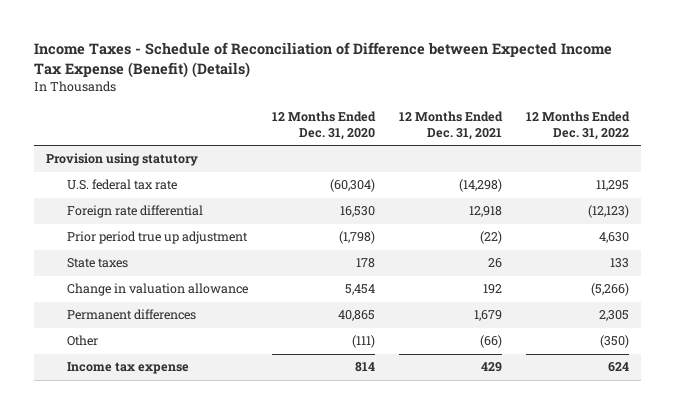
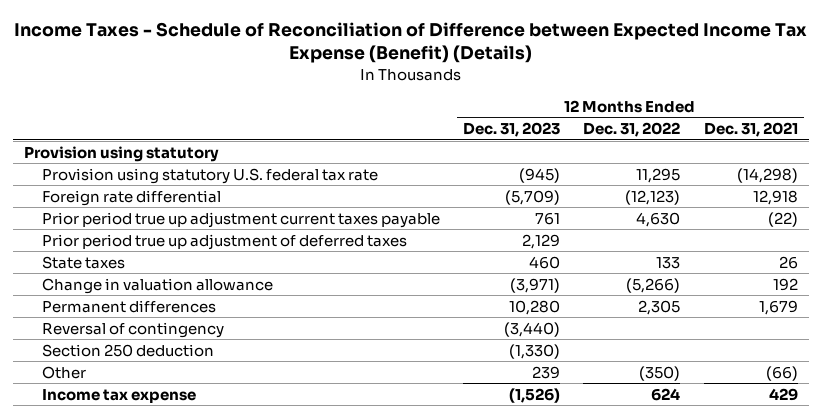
- | 12 Months Ended Dec. 31, 2020 | 12 Months Ended Dec. 31, 2021 | 12 Months Ended Dec. 31, 2022
+ | 12 Months Ended Dec. 31, 2023 | 12 Months Ended Dec. 31, 2022 | 12 Months Ended Dec. 31, 2021
- U.S. federal tax rate | (60,304) | (14,298) | 11,295
+ Provision using statutory U.S. federal tax rate | (945) | 11,295 | (14,298)
- Prior period true up adjustment | (1,798) | (22) | 4,630
+ Prior period true up adjustment current taxes payable | 761 | 4,630 | (22)
+ Prior period true up adjustment of deferred taxes | 2,129 | |
+ Reversal of contingency | (3,440) | |
+ Section 250 deduction | (1,330) | |

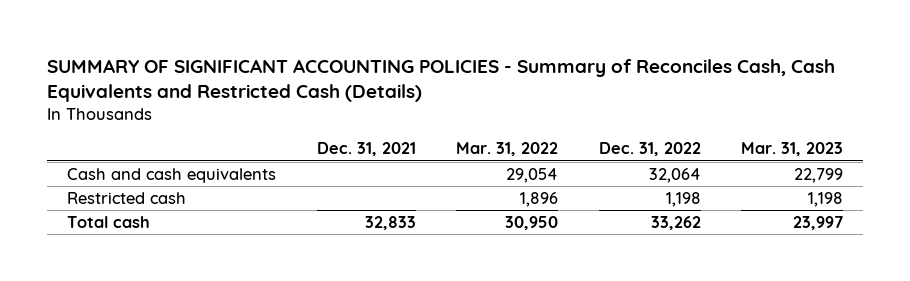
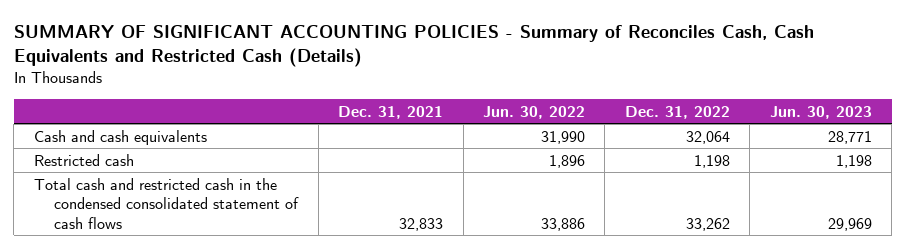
- | Dec. 31, 2021 | Mar. 31, 2022 | Dec. 31, 2022 | Mar. 31, 2023
+ | Dec. 31, 2021 | Jun. 30, 2022 | Dec. 31, 2022 | Jun. 30, 2023
- Total cash | 32,833 | 30,950 | 33,262 | 23,997
+ Total cash and restricted cash in the condensed consolidated statement of cash flows | 32,833 | 33,886 | 33,262 | 29,969

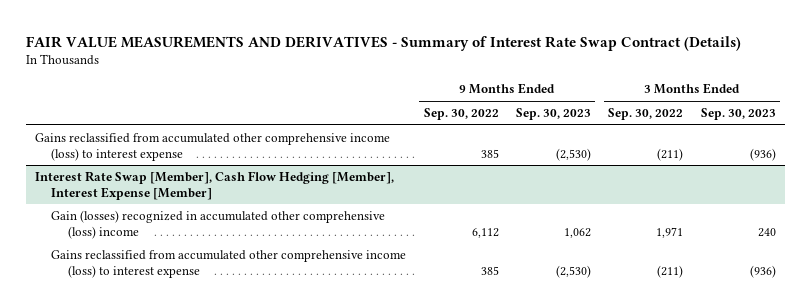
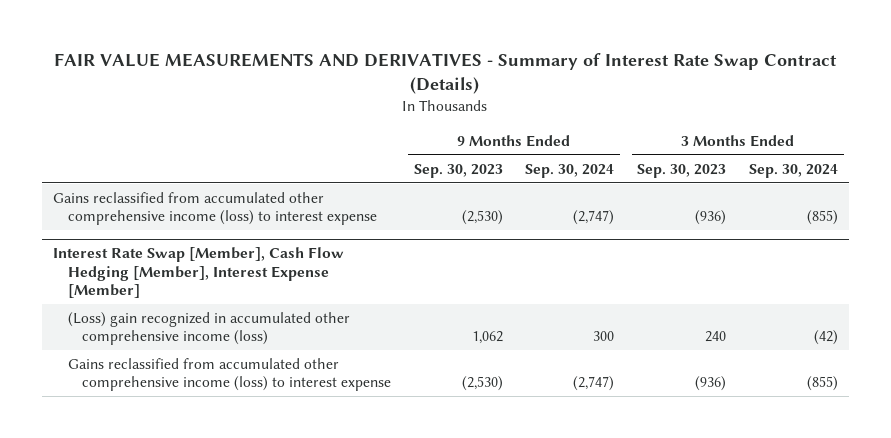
- | 9 Months Ended Sep. 30, 2022 | 9 Months Ended Sep. 30, 2023 | 3 Months Ended Sep. 30, 2022 | 3 Months Ended Sep. 30, 2023
+ | 9 Months Ended Sep. 30, 2023 | 9 Months Ended Sep. 30, 2024 | 3 Months Ended Sep. 30, 2023 | 3 Months Ended Sep. 30, 2024
@ Interest Rate Swap [Member], Cash Flow Hedging [Member], Interest Expense [Member]
- Gain (losses) recognized in accumulated other comprehensive (loss) income | 6,112 | 1,062 | 1,971 | 240
+ (Loss) gain recognized in accumulated other comprehensive income (loss) | 1,062 | 300 | 240 | (42)

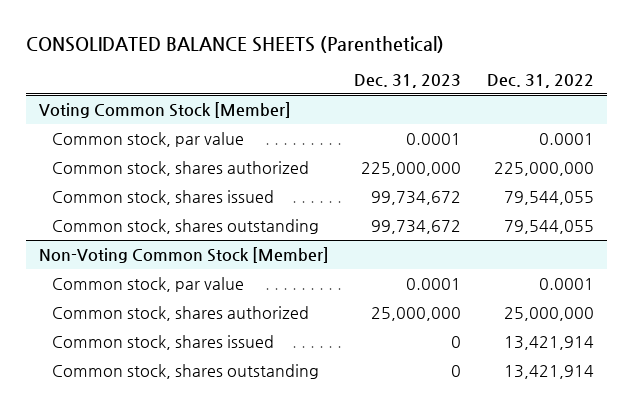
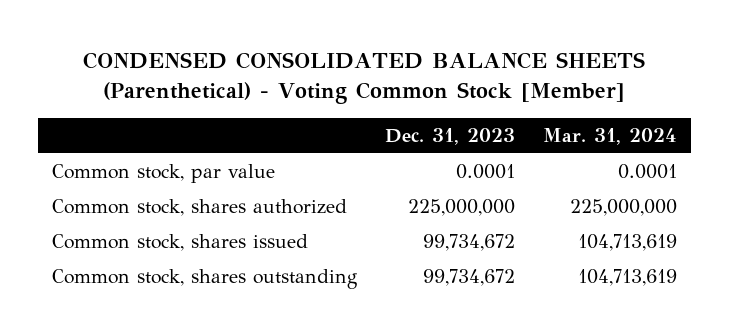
- CONSOLIDATED BALANCE SHEETS (Parenthetical)
+ CONDENSED CONSOLIDATED BALANCE SHEETS (Parenthetical) - Voting Common Stock [Member]
- | Dec. 31, 2023 | Dec. 31, 2022
+ | Dec. 31, 2023 | Mar. 31, 2024
- Voting Common Stock [Member]
- Non-Voting Common Stock [Member]
- Common stock, par value | 0.0001 | 0.0001
- Common stock, shares authorized | 25,000,000 | 25,000,000
- Common stock, shares issued | 0 | 13,421,914
- Common stock, shares outstanding | 0 | 13,421,914

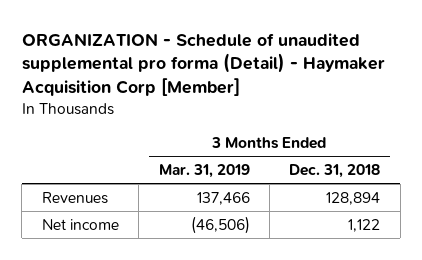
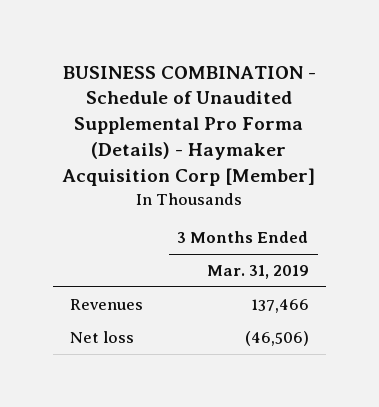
- ORGANIZATION - Schedule of unaudited supplemental pro forma (Detail) - Haymaker Acquisition Corp [Member]
+ BUSINESS COMBINATION - Schedule of Unaudited Supplemental Pro Forma (Details) - Haymaker Acquisition Corp [Member]
- | 3 Months Ended Mar. 31, 2019 | 3 Months Ended Dec. 31, 2018
+ | 3 Months Ended Mar. 31, 2019
- Net income | (46,506) | 1,122
+ Net loss | (46,506)

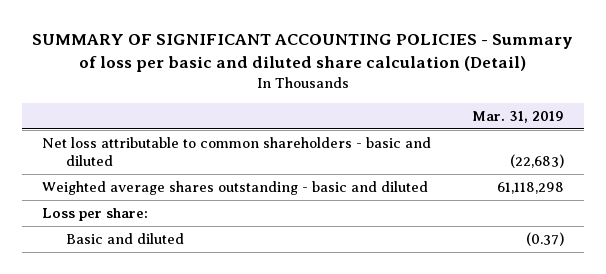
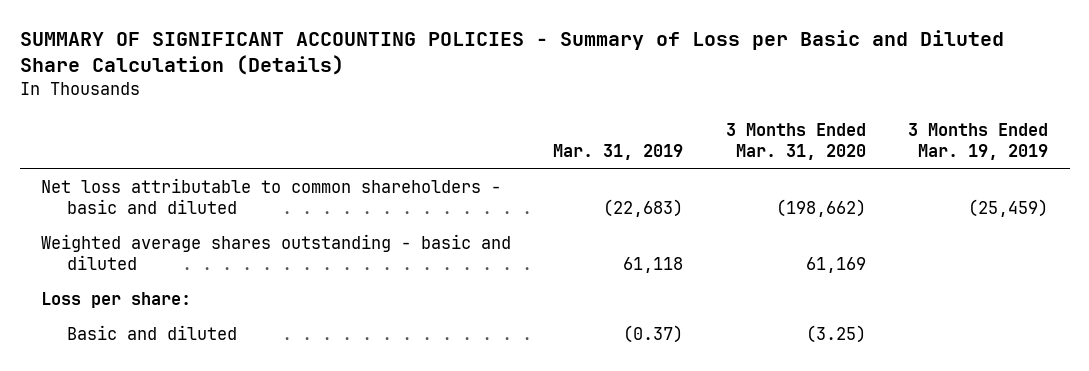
- SUMMARY OF SIGNIFICANT ACCOUNTING POLICIES - Summary of loss per basic and diluted share calculation (Detail)
+ SUMMARY OF SIGNIFICANT ACCOUNTING POLICIES - Summary of Loss per Basic and Diluted Share Calculation (Details)
- | Mar. 31, 2019
+ | Mar. 31, 2019 | 3 Months Ended Mar. 31, 2020 | 3 Months Ended Mar. 19, 2019
- Weighted average shares outstanding - basic and diluted | 61,118,298
+ Weighted average shares outstanding - basic and diluted | 61,118 | 61,169 |

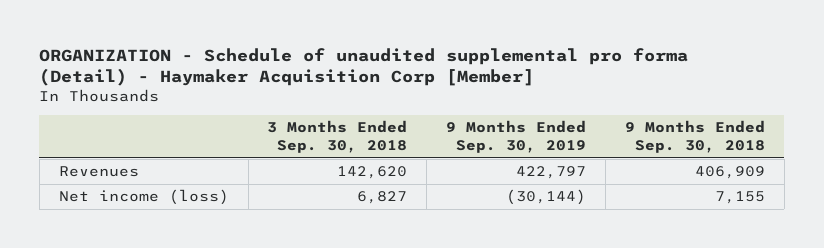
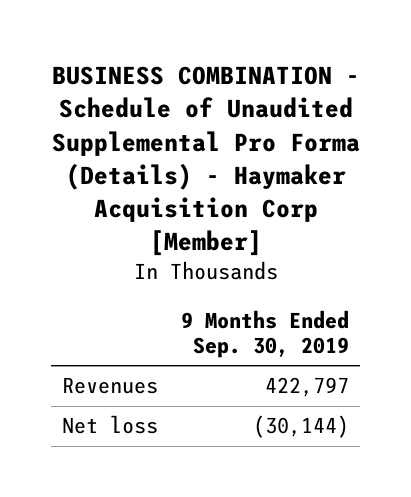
- ORGANIZATION - Schedule of unaudited supplemental pro forma (Detail) - Haymaker Acquisition Corp [Member]
+ BUSINESS COMBINATION - Schedule of Unaudited Supplemental Pro Forma (Details) - Haymaker Acquisition Corp [Member]
- | 3 Months Ended Sep. 30, 2018 | 9 Months Ended Sep. 30, 2019 | 9 Months Ended Sep. 30, 2018
+ | 9 Months Ended Sep. 30, 2019
- Net income (loss) | 6,827 | (30,144) | 7,155
+ Net loss | (30,144)

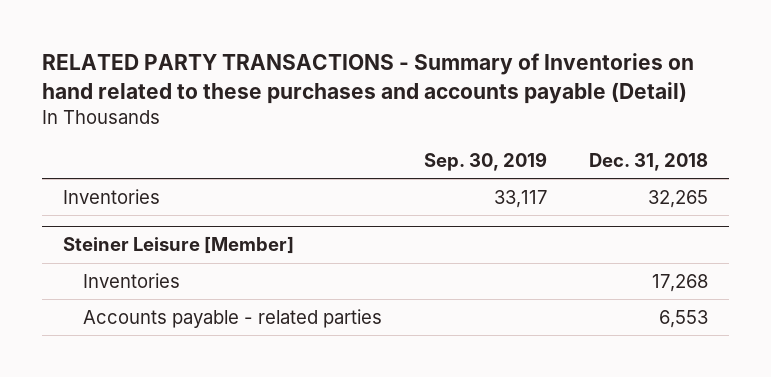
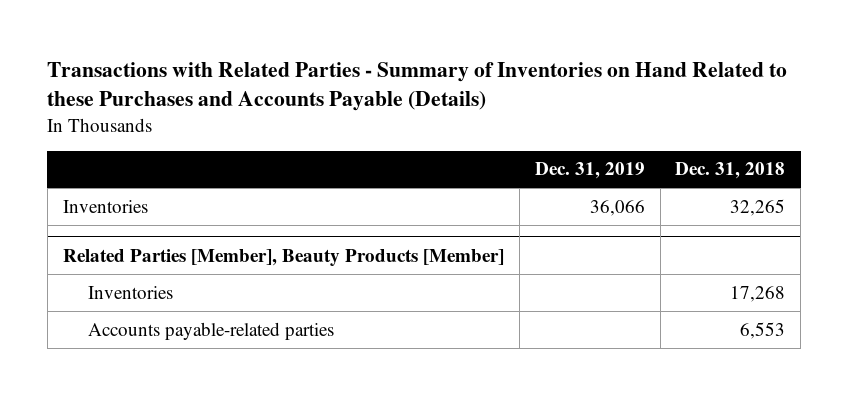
- RELATED PARTY TRANSACTIONS - Summary of Inventories on hand related to these purchases and accounts payable (Detail)
+ Transactions with Related Parties - Summary of Inventories on Hand Related to these Purchases and Accounts Payable (Details)
- | Sep. 30, 2019 | Dec. 31, 2018
+ | Dec. 31, 2019 | Dec. 31, 2018
- Steiner Leisure [Member]
+ Related Parties [Member], Beauty Products [Member]
- Accounts payable - related parties | | 6,553
+ Accounts payable-related parties | | 6,553

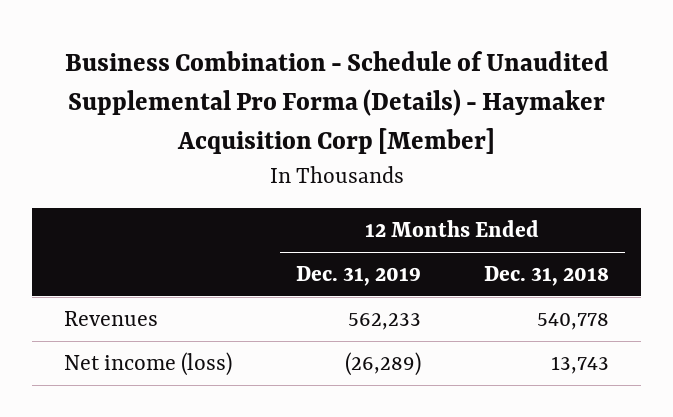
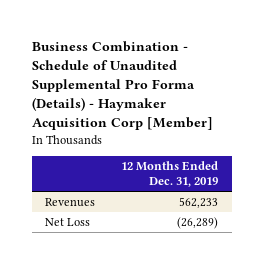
- | 12 Months Ended Dec. 31, 2019 | 12 Months Ended Dec. 31, 2018
+ | 12 Months Ended Dec. 31, 2019
- Net income (loss) | (26,289) | 13,743
+ Net Loss | (26,289)

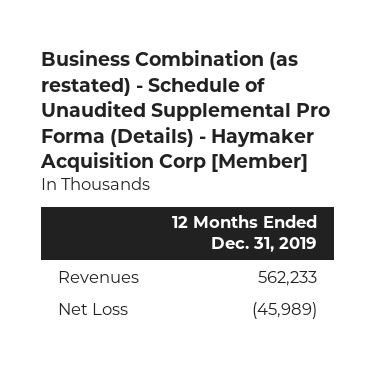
- Business Combination - Schedule of Unaudited Supplemental Pro Forma (Details) - Haymaker Acquisition Corp [Member]
+ Business Combination (as restated) - Schedule of Unaudited Supplemental Pro Forma (Details) - Haymaker Acquisition Corp [Member]
- Net Loss | (26,289)
+ Net Loss | (45,989)

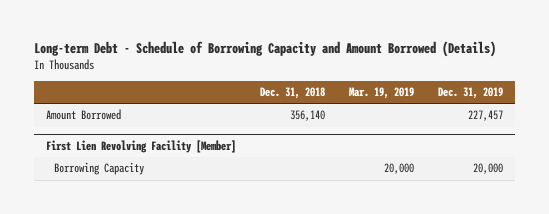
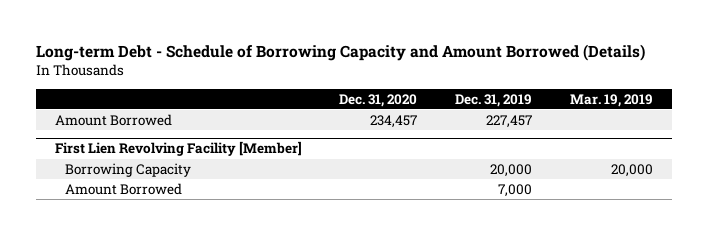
- | Dec. 31, 2018 | Mar. 19, 2019 | Dec. 31, 2019
+ | Dec. 31, 2020 | Dec. 31, 2019 | Mar. 19, 2019
@ First Lien Revolving Facility [Member]
+ Amount Borrowed | | 7,000 |

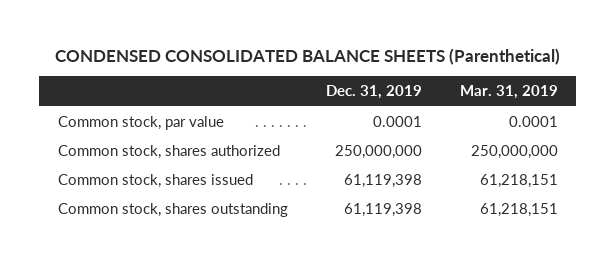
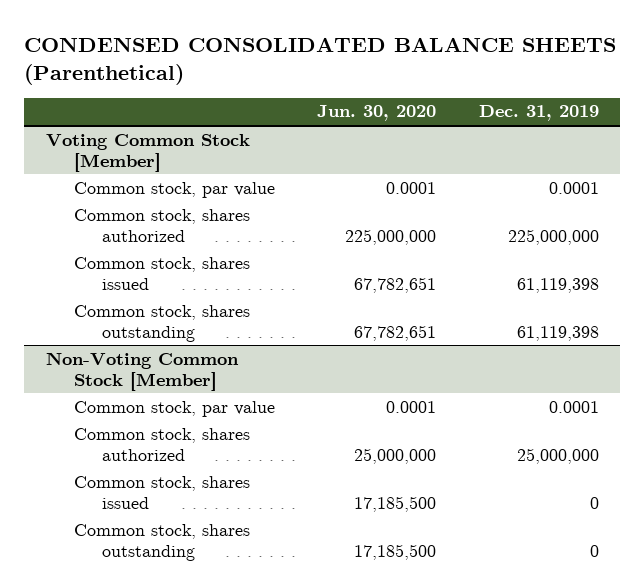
- | Dec. 31, 2019 | Mar. 31, 2019
+ | Jun. 30, 2020 | Dec. 31, 2019
+ Voting Common Stock [Member]
- Common stock, shares authorized | 250,000,000 | 250,000,000
+ Common stock, shares authorized | 225,000,000 | 225,000,000
+ Non-Voting Common Stock [Member]
+ Common stock, par value | 0.0001 | 0.0001
+ Common stock, shares authorized | 25,000,000 | 25,000,000
+ Common stock, shares issued | 17,185,500 | 0
+ Common stock, shares outstanding | 17,185,500 | 0

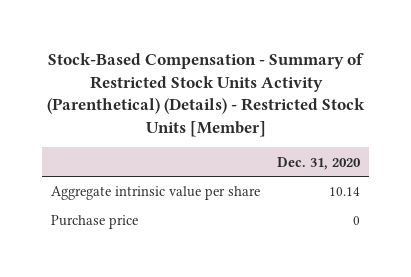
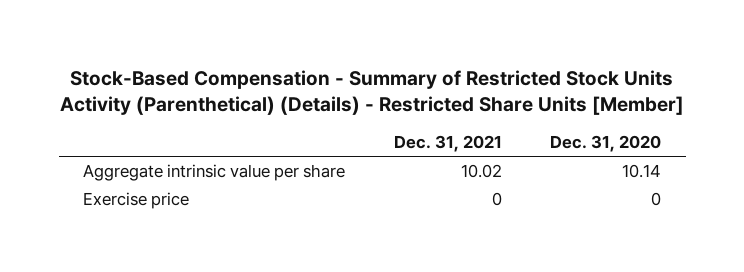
- Stock-Based Compensation - Summary of Restricted Stock Units Activity (Parenthetical) (Details) - Restricted Stock Units [Member]
+ Stock-Based Compensation - Summary of Restricted Stock Units Activity (Parenthetical) (Details) - Restricted Share Units [Member]
- | Dec. 31, 2020
+ | Dec. 31, 2021 | Dec. 31, 2020
- Purchase price | 0
+ Exercise price | 0 | 0

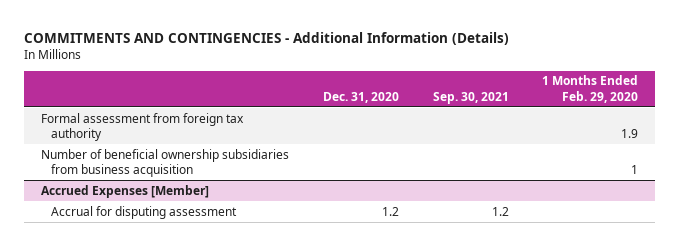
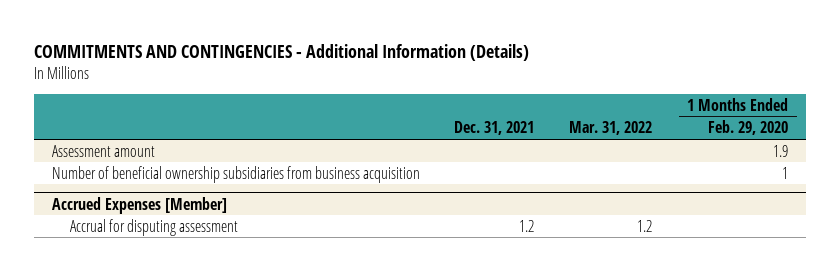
- | Dec. 31, 2020 | Sep. 30, 2021 | 1 Months Ended Feb. 29, 2020
+ | Dec. 31, 2021 | Mar. 31, 2022 | 1 Months Ended Feb. 29, 2020
- Formal assessment from foreign tax authority | | | 1.9
+ Assessment amount | | | 1.9

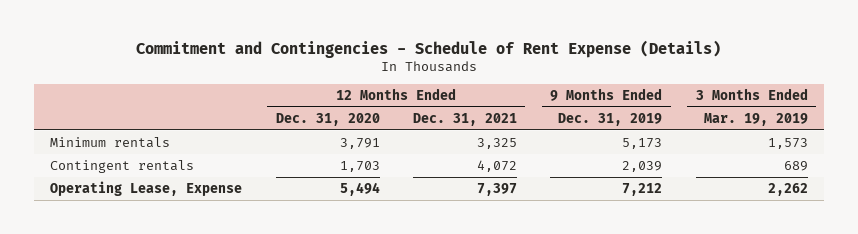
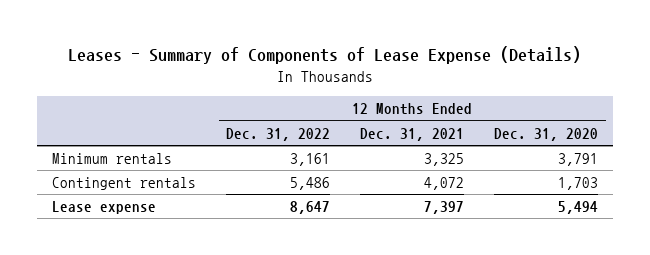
- Commitment and Contingencies - Schedule of Rent Expense (Details)
+ Leases - Summary of Components of Lease Expense (Details)
- | 12 Months Ended Dec. 31, 2020 | 12 Months Ended Dec. 31, 2021 | 9 Months Ended Dec. 31, 2019 | 3 Months Ended Mar. 19, 2019
+ | 12 Months Ended Dec. 31, 2022 | 12 Months Ended Dec. 31, 2021 | 12 Months Ended Dec. 31, 2020
- Operating Lease, Expense | 5,494 | 7,397 | 7,212 | 2,262
+ Lease expense | 8,647 | 7,397 | 5,494

